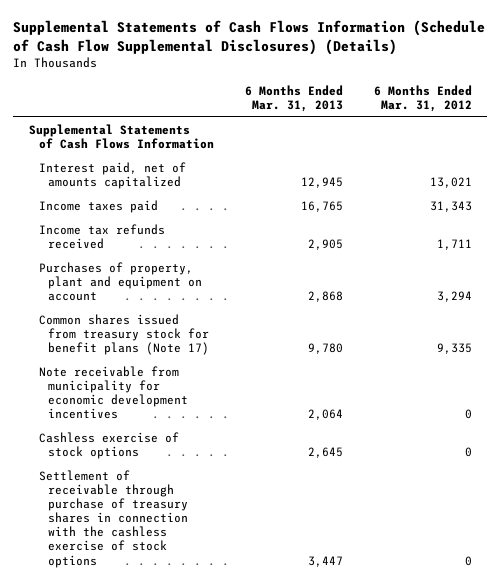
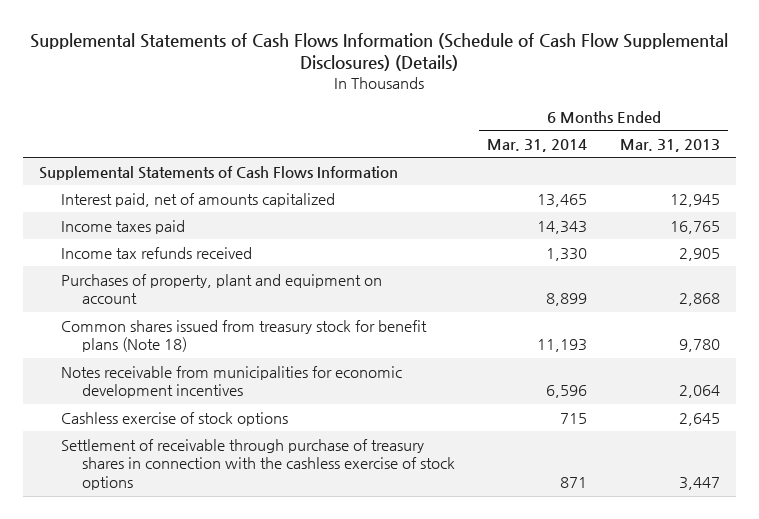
- | 6 Months Ended Mar. 31, 2013 | 6 Months Ended Mar. 31, 2012
+ | 6 Months Ended Mar. 31, 2014 | 6 Months Ended Mar. 31, 2013
- Common shares issued from treasury stock for benefit plans (Note 17) | 9,780 | 9,335
- Note receivable from municipality for economic development incentives | 2,064 | 0
+ Common shares issued from treasury stock for benefit plans (Note 18) | 11,193 | 9,780
+ Notes receivable from municipalities for economic development incentives | 6,596 | 2,064

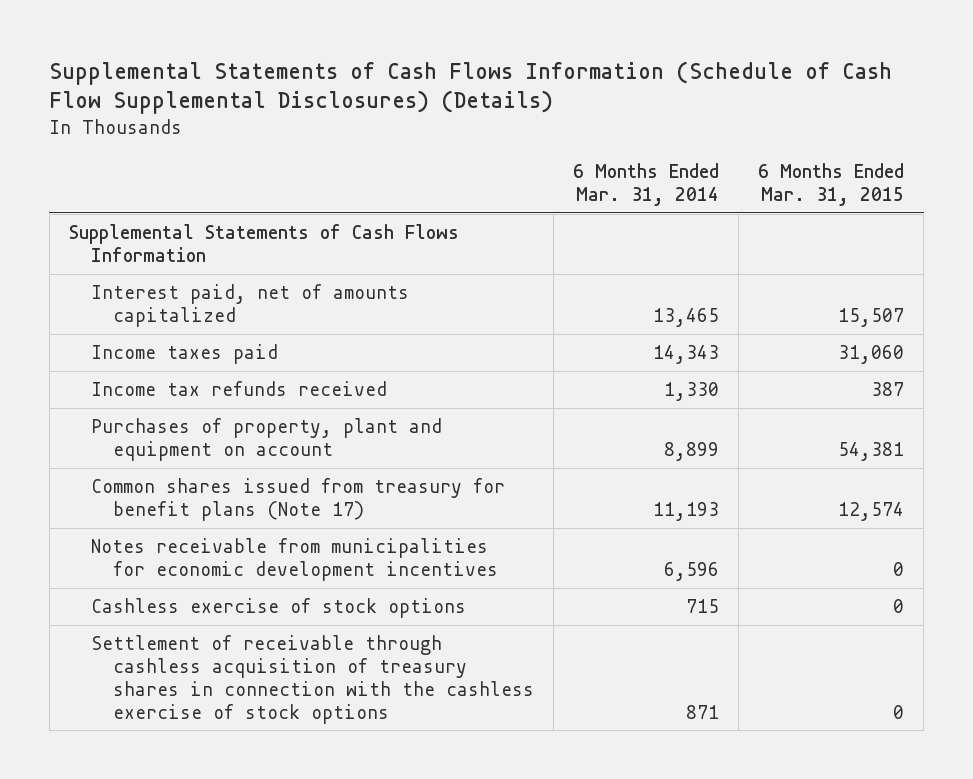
- | 6 Months Ended Mar. 31, 2014 | 6 Months Ended Mar. 31, 2013
+ | 6 Months Ended Mar. 31, 2014 | 6 Months Ended Mar. 31, 2015
- Common shares issued from treasury stock for benefit plans (Note 18) | 11,193 | 9,780
+ Common shares issued from treasury for benefit plans (Note 17) | 11,193 | 12,574
- Settlement of receivable through purchase of treasury shares in connection with the cashless exercise of stock options | 871 | 3,447
+ Settlement of receivable through cashless acquisition of treasury shares in connection with the cashless exercise of stock options | 871 | 0

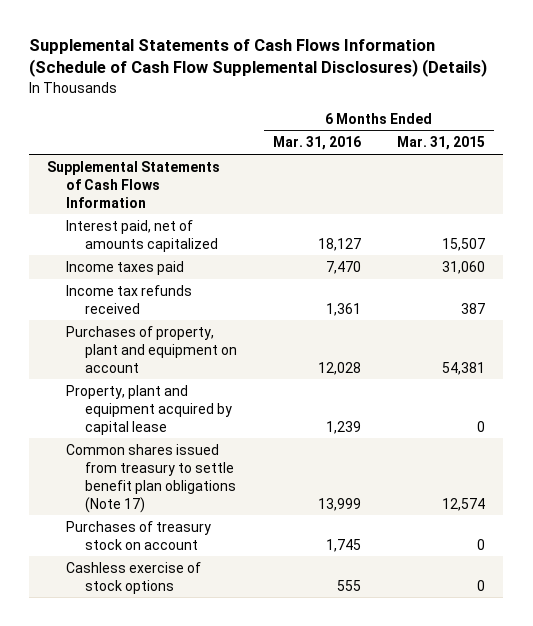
- | 6 Months Ended Mar. 31, 2014 | 6 Months Ended Mar. 31, 2015
+ | 6 Months Ended Mar. 31, 2016 | 6 Months Ended Mar. 31, 2015
- Common shares issued from treasury for benefit plans (Note 17) | 11,193 | 12,574
- Notes receivable from municipalities for economic development incentives | 6,596 | 0
+ Property, plant and equipment acquired by capital lease | 1,239 | 0
+ Common shares issued from treasury to settle benefit plan obligations (Note 17) | 13,999 | 12,574
+ Purchases of treasury stock on account | 1,745 | 0
- Settlement of receivable through cashless acquisition of treasury shares in connection with the cashless exercise of stock options | 871 | 0

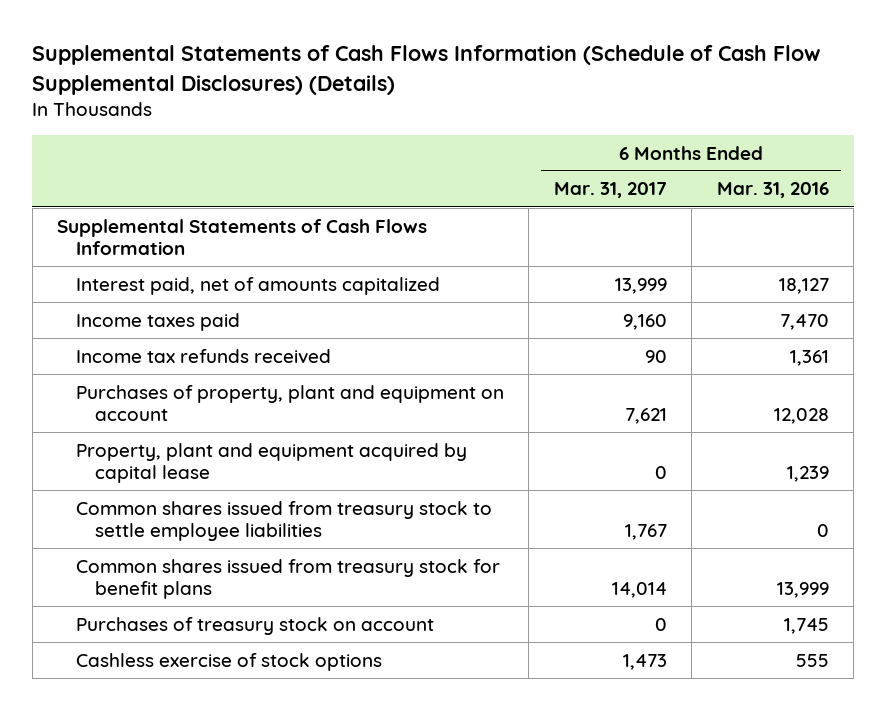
- | 6 Months Ended Mar. 31, 2016 | 6 Months Ended Mar. 31, 2015
+ | 6 Months Ended Mar. 31, 2017 | 6 Months Ended Mar. 31, 2016
- Common shares issued from treasury to settle benefit plan obligations (Note 17) | 13,999 | 12,574
+ Common shares issued from treasury stock to settle employee liabilities | 1,767 | 0
+ Common shares issued from treasury stock for benefit plans | 14,014 | 13,999

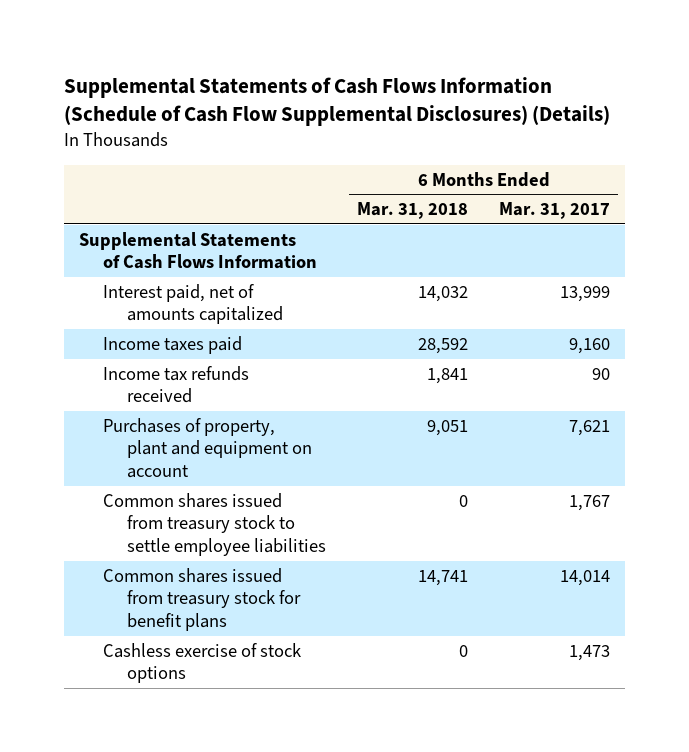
- | 6 Months Ended Mar. 31, 2017 | 6 Months Ended Mar. 31, 2016
+ | 6 Months Ended Mar. 31, 2018 | 6 Months Ended Mar. 31, 2017
- Property, plant and equipment acquired by capital lease | 0 | 1,239
- Purchases of treasury stock on account | 0 | 1,745

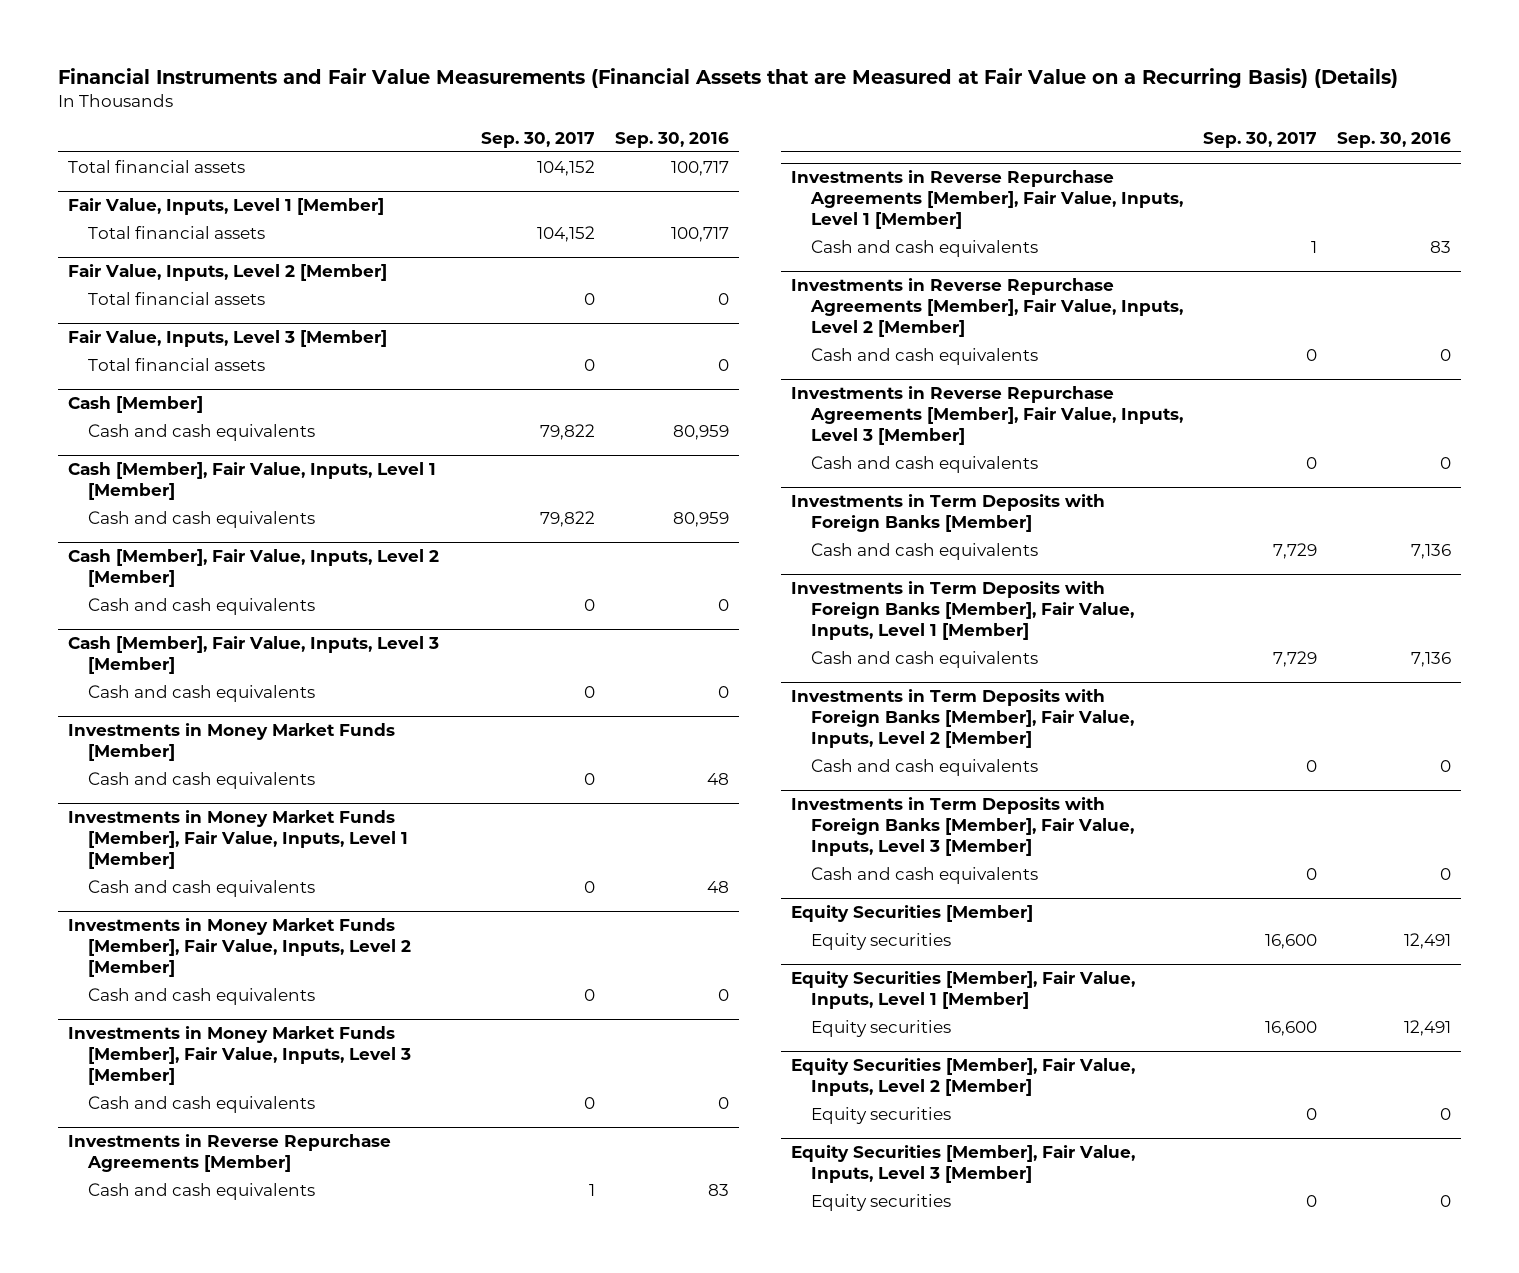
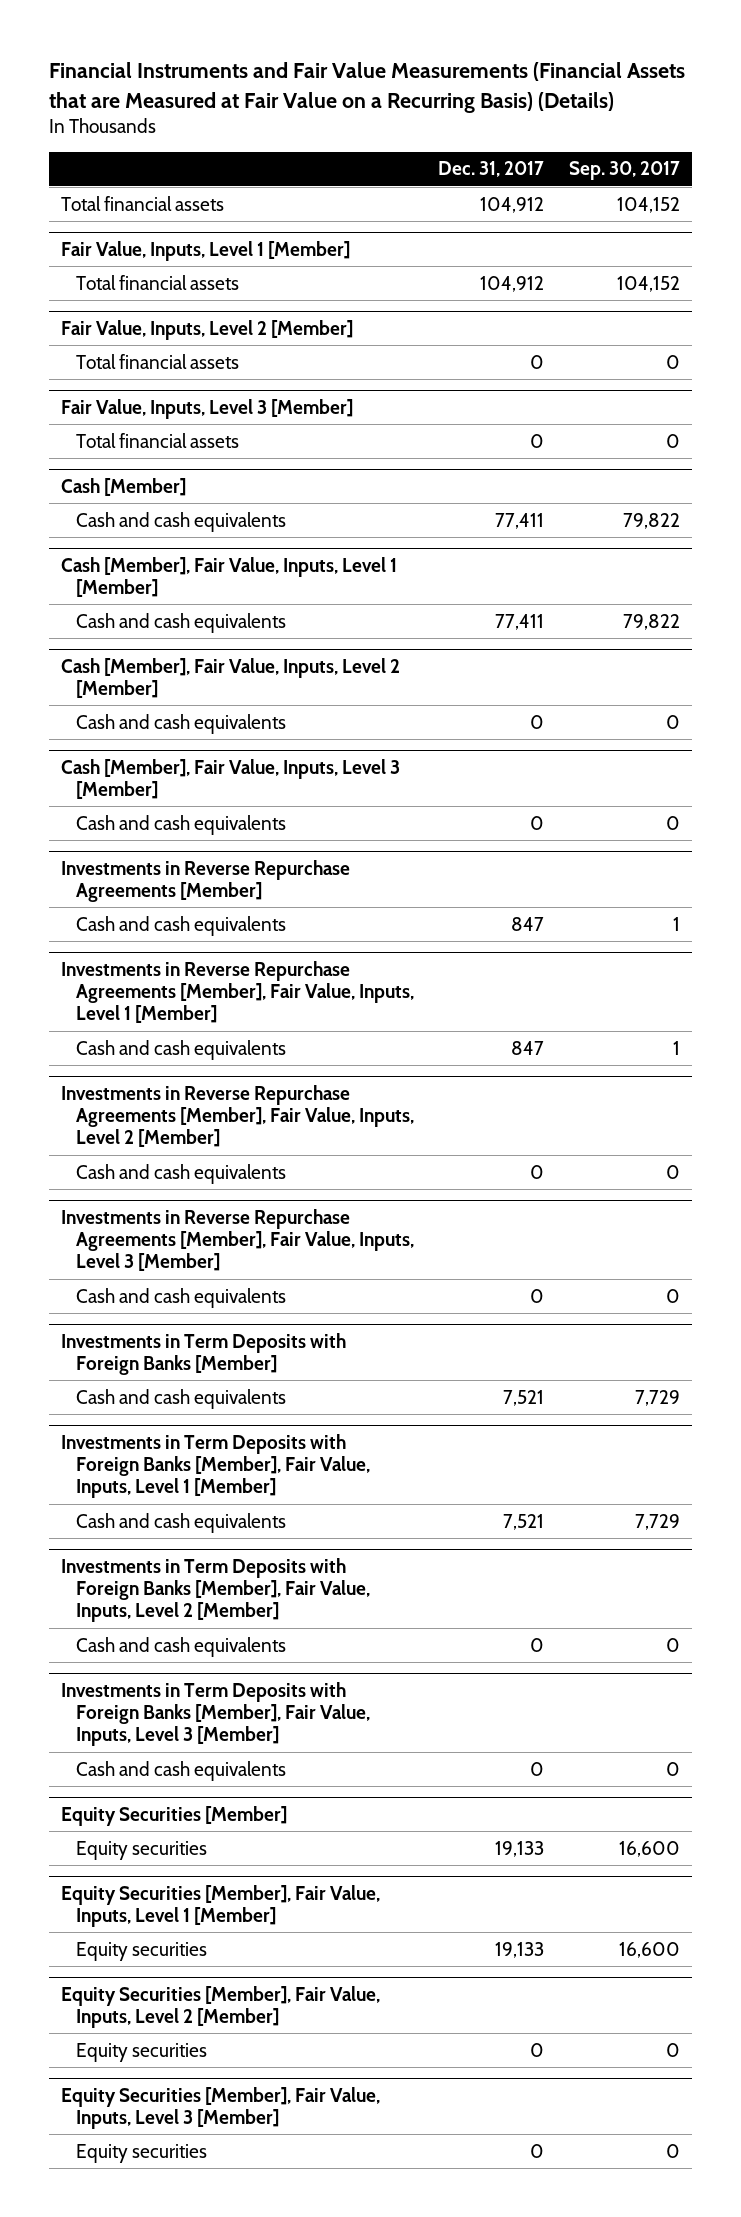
- | Sep. 30, 2017 | Sep. 30, 2016
+ | Dec. 31, 2017 | Sep. 30, 2017
- Investments in Money Market Funds [Member]
- Cash and cash equivalents | 0 | 48
- Investments in Money Market Funds [Member], Fair Value, Inputs, Level 1 [Member]
- Cash and cash equivalents | 0 | 48
- Investments in Money Market Funds [Member], Fair Value, Inputs, Level 2 [Member]
- Cash and cash equivalents | 0 | 0
- Investments in Money Market Funds [Member], Fair Value, Inputs, Level 3 [Member]
- Cash and cash equivalents | 0 | 0

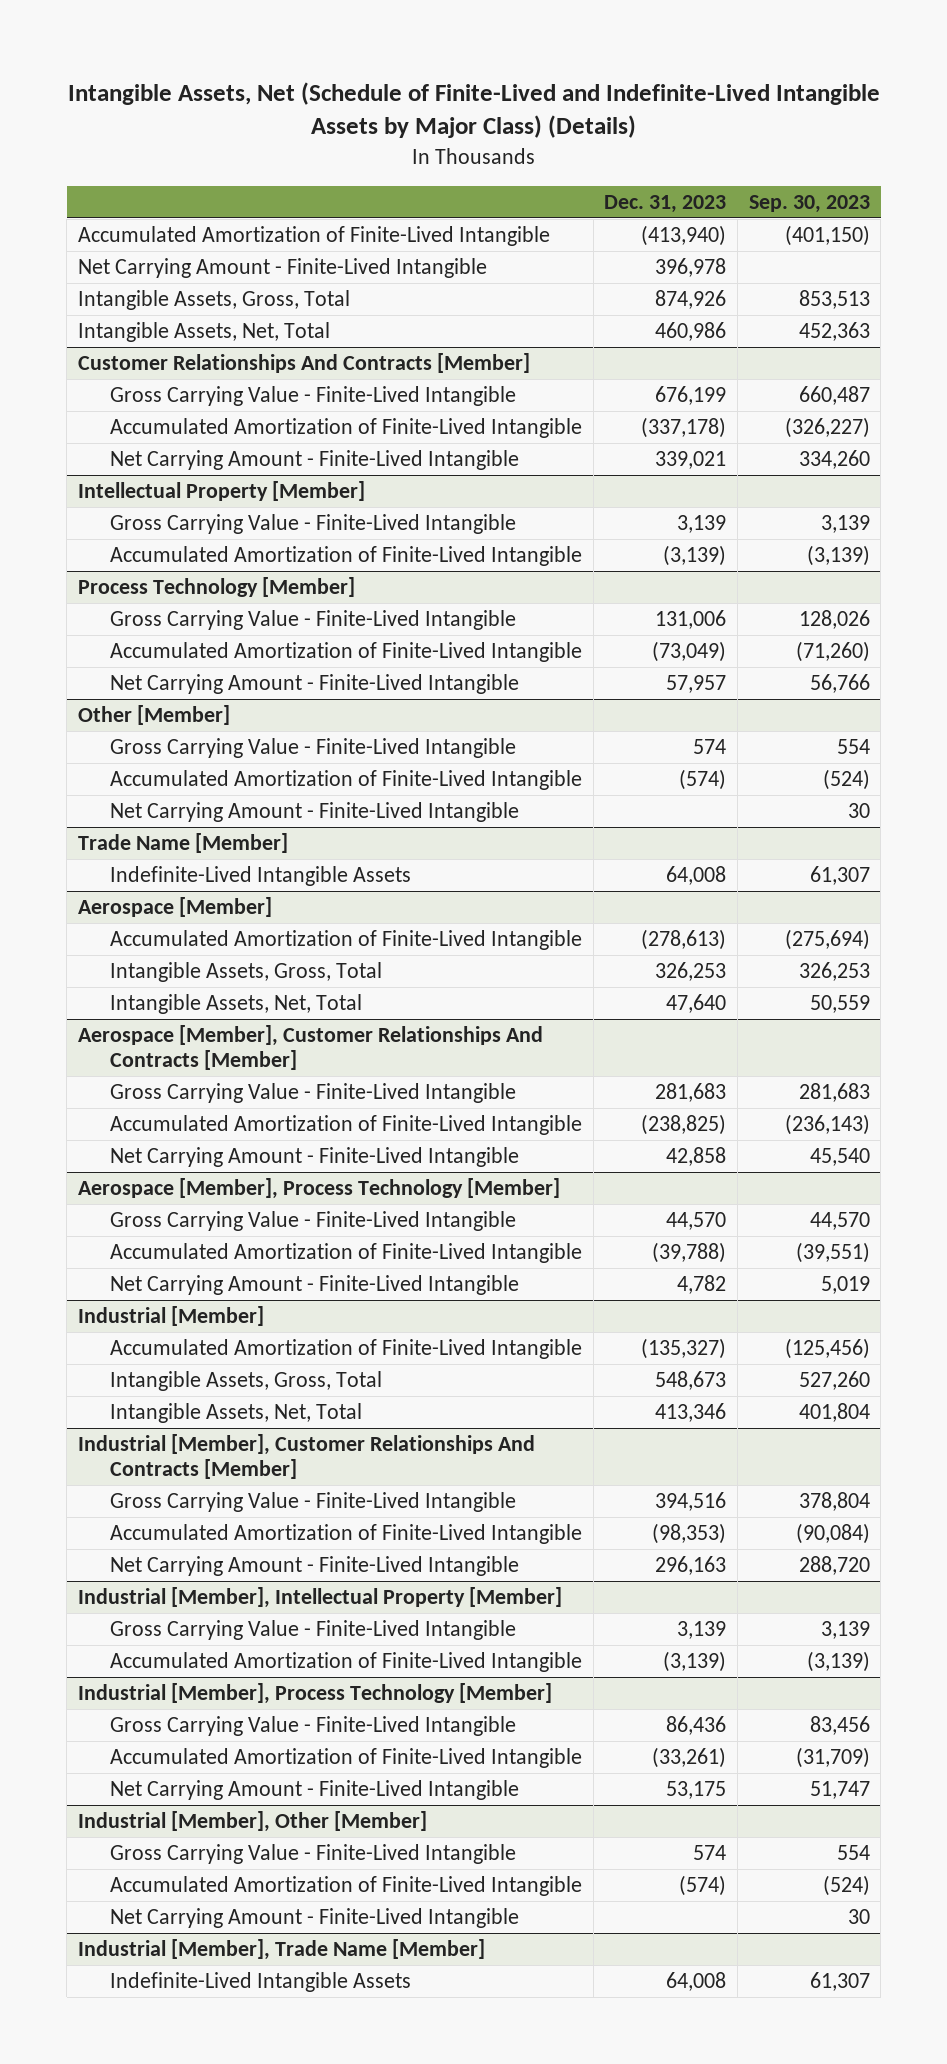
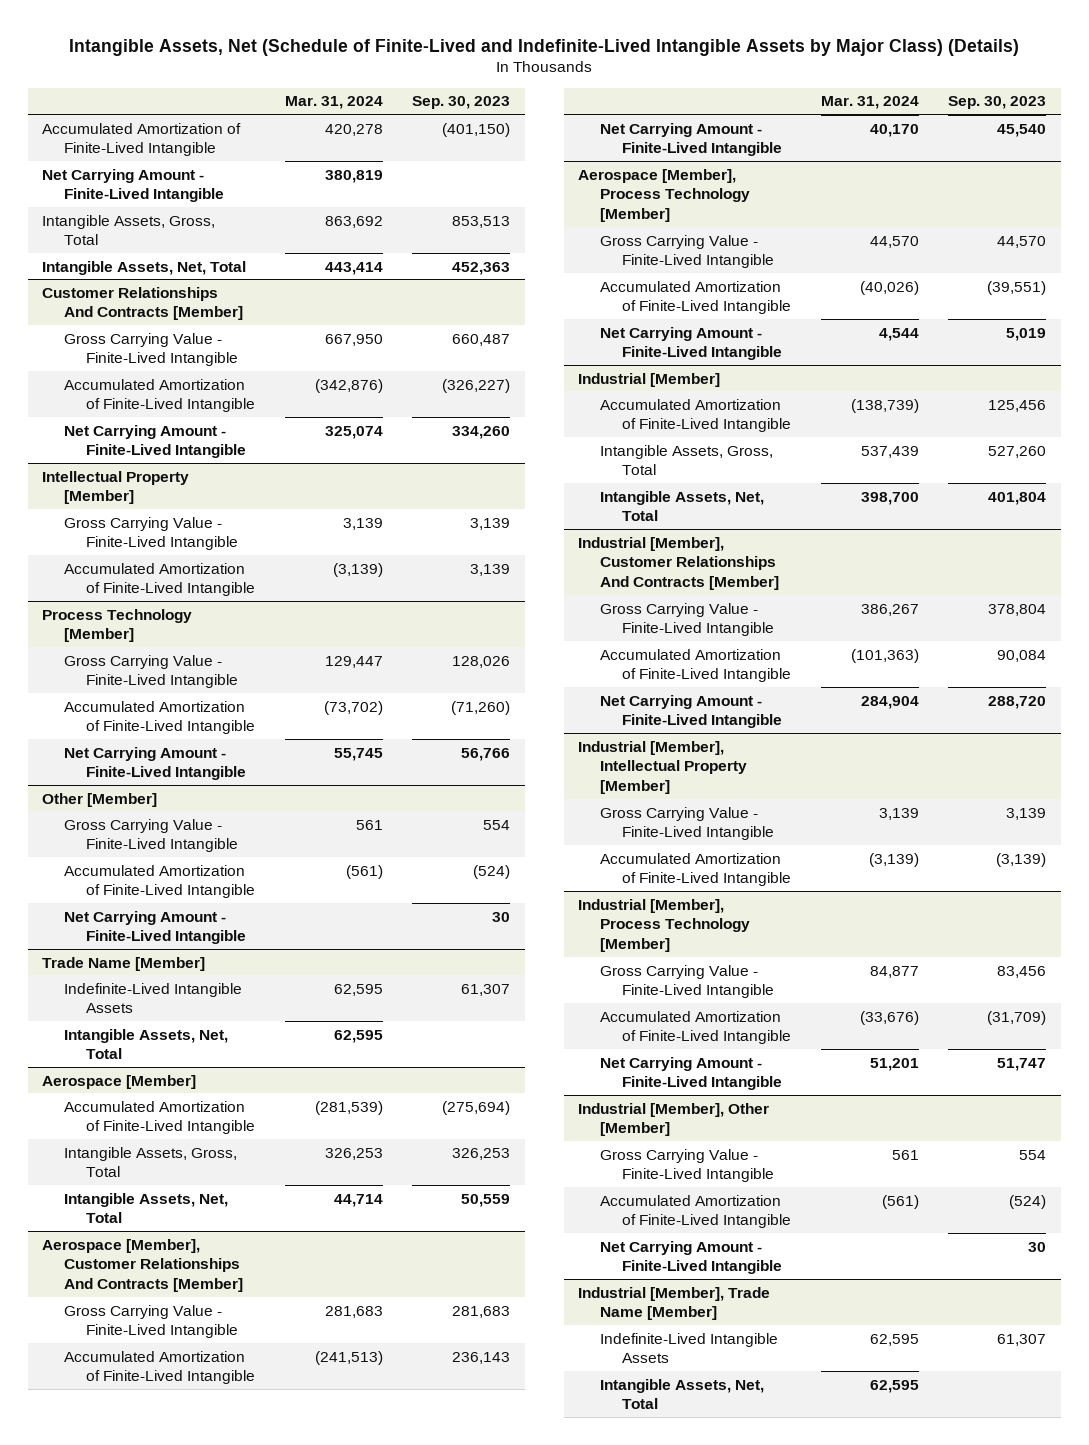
- | Dec. 31, 2023 | Sep. 30, 2023
+ | Mar. 31, 2024 | Sep. 30, 2023
@ Intellectual Property [Member]
- Accumulated Amortization of Finite-Lived Intangible | (3,139) | (3,139)
+ Accumulated Amortization of Finite-Lived Intangible | (3,139) | 3,139
@ Trade Name [Member]
+ Intangible Assets, Net, Total | 62,595 |
@ Aerospace [Member], Customer Relationships And Contracts [Member]
- Accumulated Amortization of Finite-Lived Intangible | (238,825) | (236,143)
+ Accumulated Amortization of Finite-Lived Intangible | (241,513) | 236,143
@ Industrial [Member]
- Accumulated Amortization of Finite-Lived Intangible | (135,327) | (125,456)
+ Accumulated Amortization of Finite-Lived Intangible | (138,739) | 125,456
@ Industrial [Member], Customer Relationships And Contracts [Member]
- Accumulated Amortization of Finite-Lived Intangible | (98,353) | (90,084)
+ Accumulated Amortization of Finite-Lived Intangible | (101,363) | 90,084
@ Industrial [Member], Trade Name [Member]
+ Intangible Assets, Net, Total | 62,595 |

